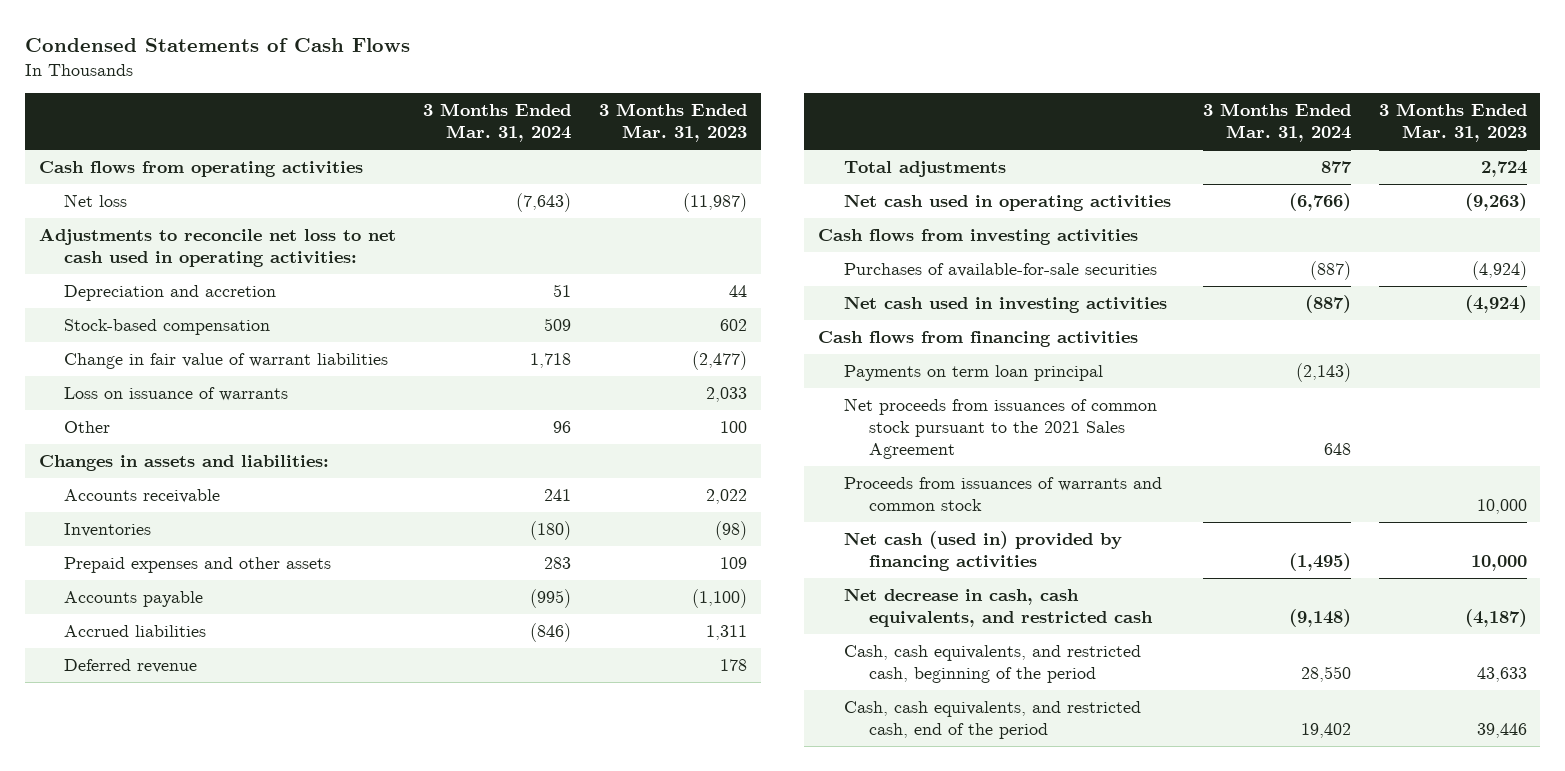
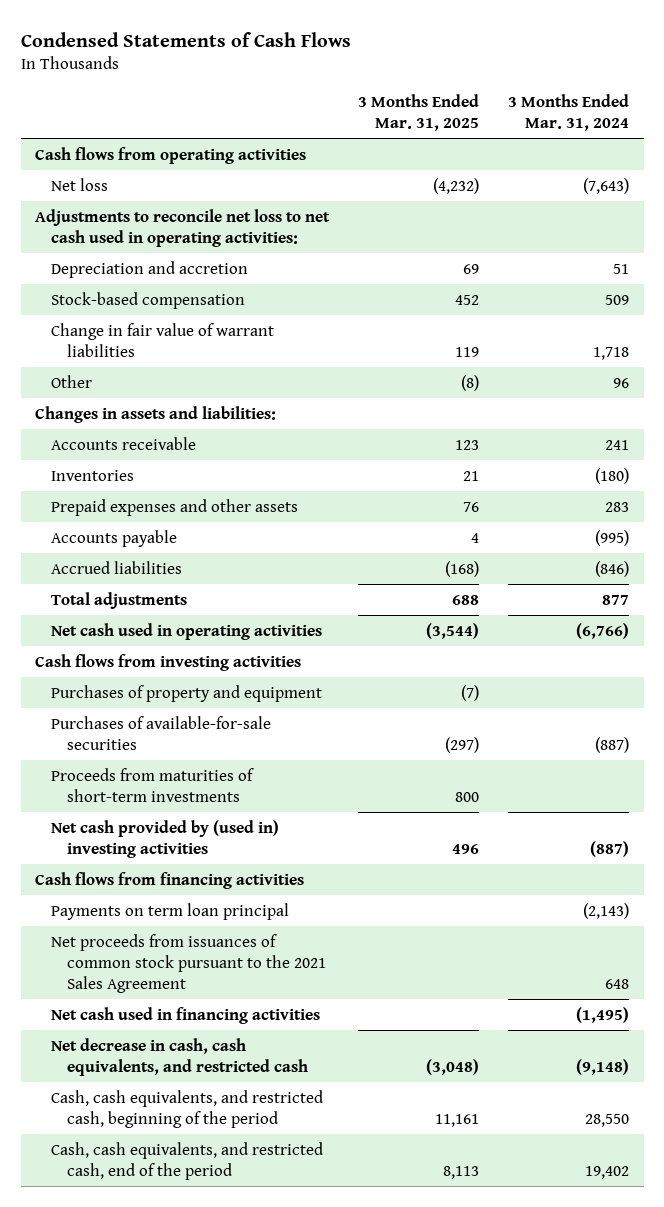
- | 3 Months Ended Mar. 31, 2024 | 3 Months Ended Mar. 31, 2023
+ | 3 Months Ended Mar. 31, 2025 | 3 Months Ended Mar. 31, 2024
- Loss on issuance of warrants | | 2,033
- Deferred revenue | | 178
+ Purchases of property and equipment | (7) |
- Net cash used in investing activities | (887) | (4,924)
+ Proceeds from maturities of short-term investments | 800 |
+ Net cash provided by (used in) investing activities | 496 | (887)
- Proceeds from issuances of warrants and common stock | | 10,000
- Net cash (used in) provided by financing activities | (1,495) | 10,000
+ Net cash used in financing activities | | (1,495)

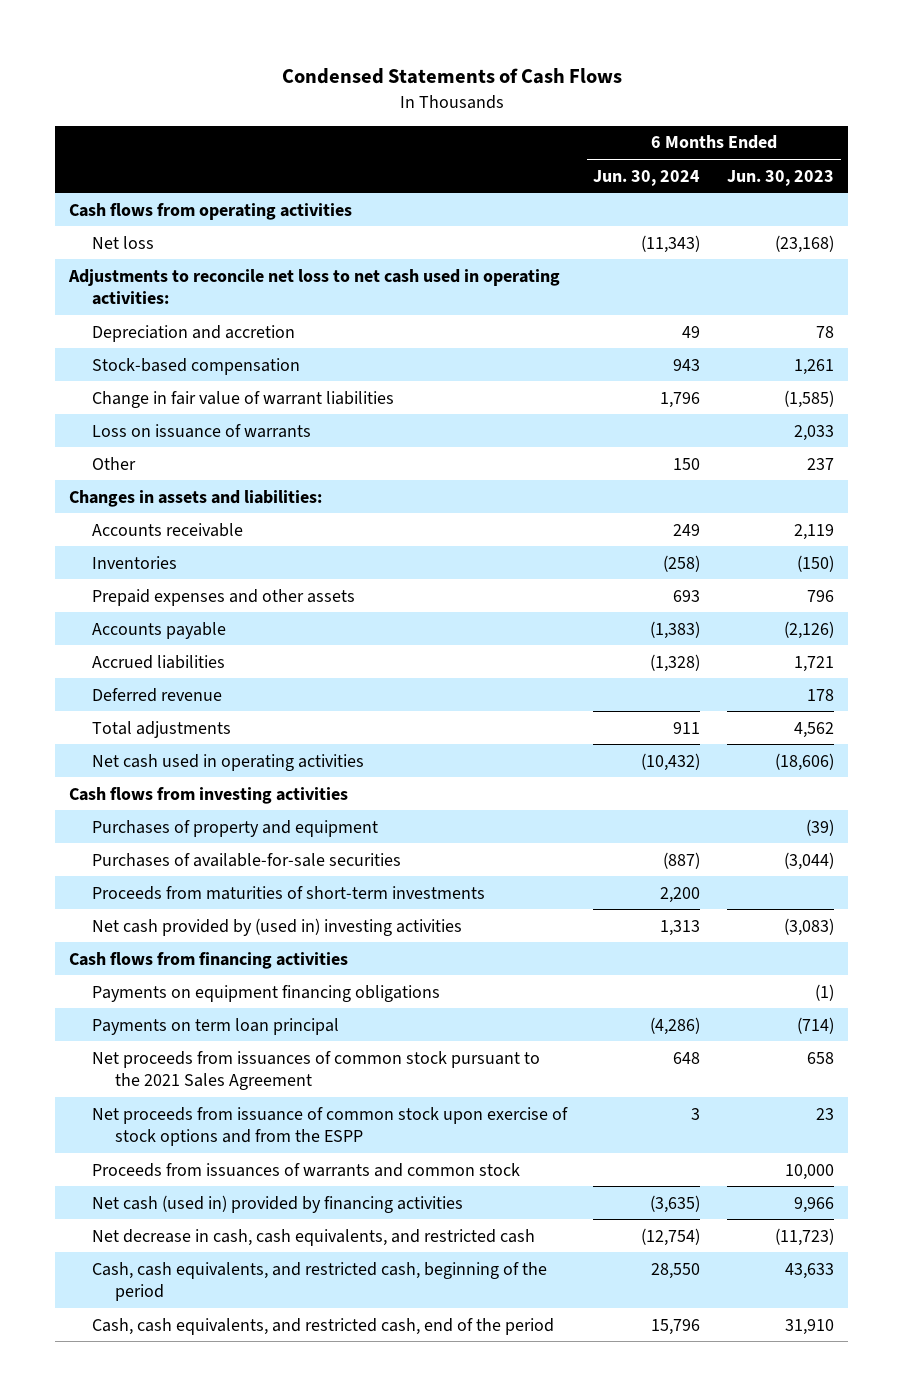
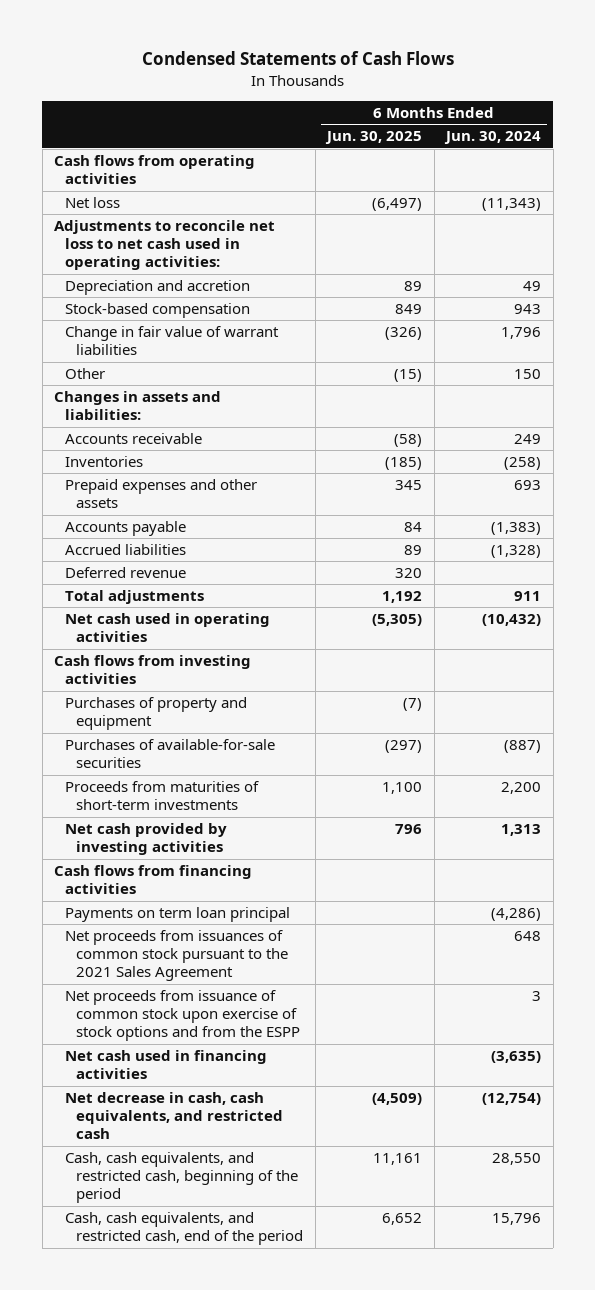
- | 6 Months Ended Jun. 30, 2024 | 6 Months Ended Jun. 30, 2023
+ | 6 Months Ended Jun. 30, 2025 | 6 Months Ended Jun. 30, 2024
- Loss on issuance of warrants | | 2,033
- Net cash provided by (used in) investing activities | 1,313 | (3,083)
+ Net cash provided by investing activities | 796 | 1,313
- Payments on equipment financing obligations | | (1)
- Proceeds from issuances of warrants and common stock | | 10,000
- Net cash (used in) provided by financing activities | (3,635) | 9,966
+ Net cash used in financing activities | | (3,635)

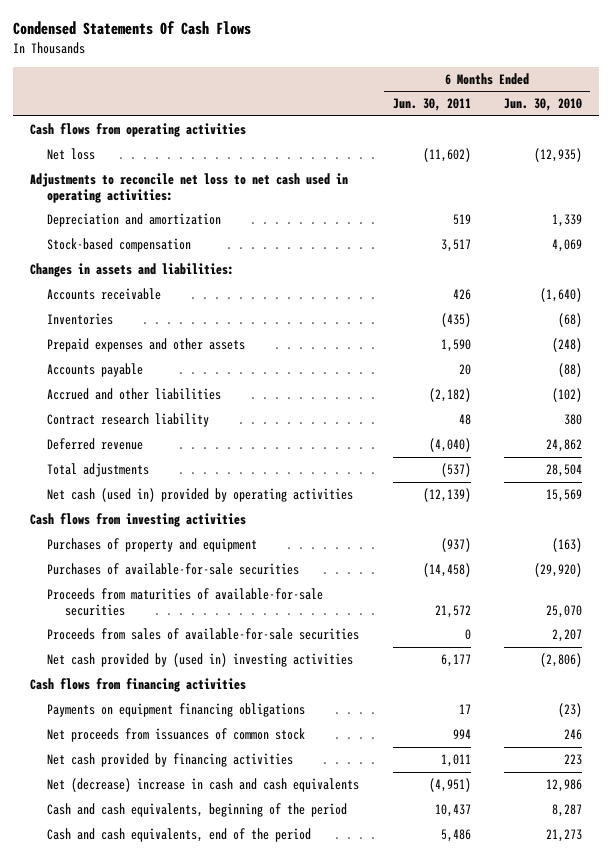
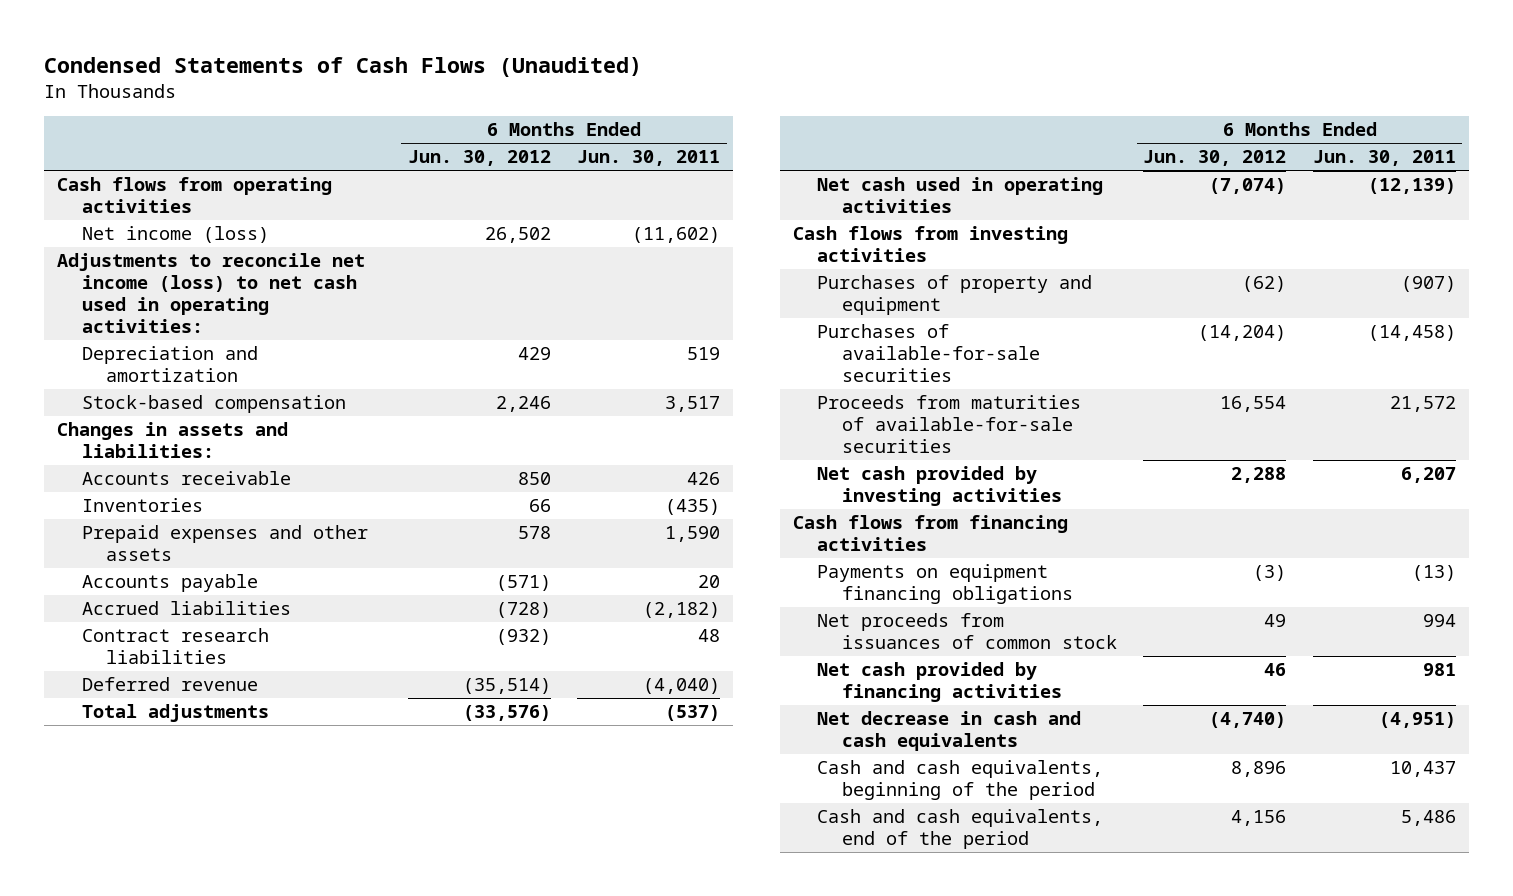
- Condensed Statements Of Cash Flows
+ Condensed Statements of Cash Flows (Unaudited)
- | 6 Months Ended Jun. 30, 2011 | 6 Months Ended Jun. 30, 2010
+ | 6 Months Ended Jun. 30, 2012 | 6 Months Ended Jun. 30, 2011
- Net loss | (11,602) | (12,935)
- Adjustments to reconcile net loss to net cash used in operating activities:
+ Net income (loss) | 26,502 | (11,602)
+ Adjustments to reconcile net income (loss) to net cash used in operating activities:
- Accrued and other liabilities | (2,182) | (102)
- Contract research liability | 48 | 380
+ Accrued liabilities | (728) | (2,182)
+ Contract research liabilities | (932) | 48
- Net cash (used in) provided by operating activities | (12,139) | 15,569
+ Net cash used in operating activities | (7,074) | (12,139)
- Purchases of property and equipment | (937) | (163)
+ Purchases of property and equipment | (62) | (907)
- Proceeds from sales of available-for-sale securities | 0 | 2,207
- Net cash provided by (used in) investing activities | 6,177 | (2,806)
+ Net cash provided by investing activities | 2,288 | 6,207
- Payments on equipment financing obligations | 17 | (23)
+ Payments on equipment financing obligations | (3) | (13)
- Net cash provided by financing activities | 1,011 | 223
- Net (decrease) increase in cash and cash equivalents | (4,951) | 12,986
+ Net cash provided by financing activities | 46 | 981
+ Net decrease in cash and cash equivalents | (4,740) | (4,951)

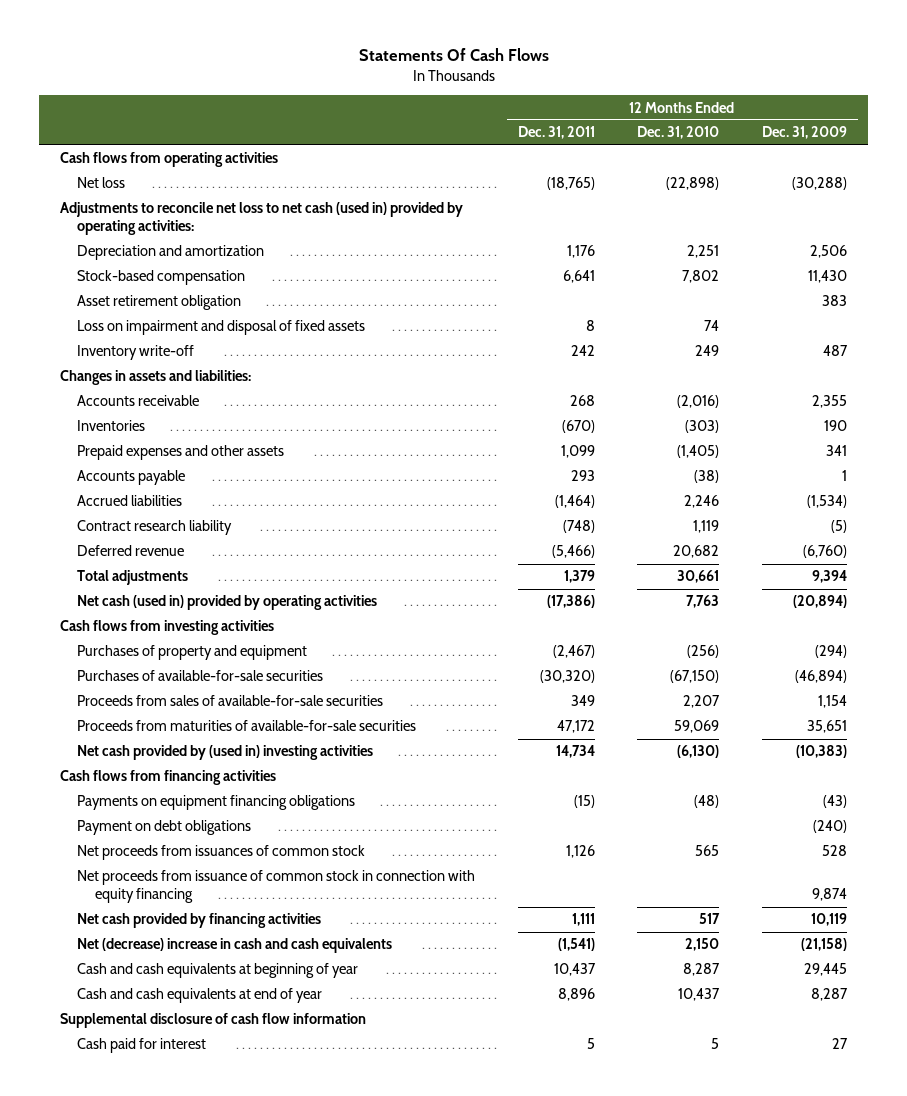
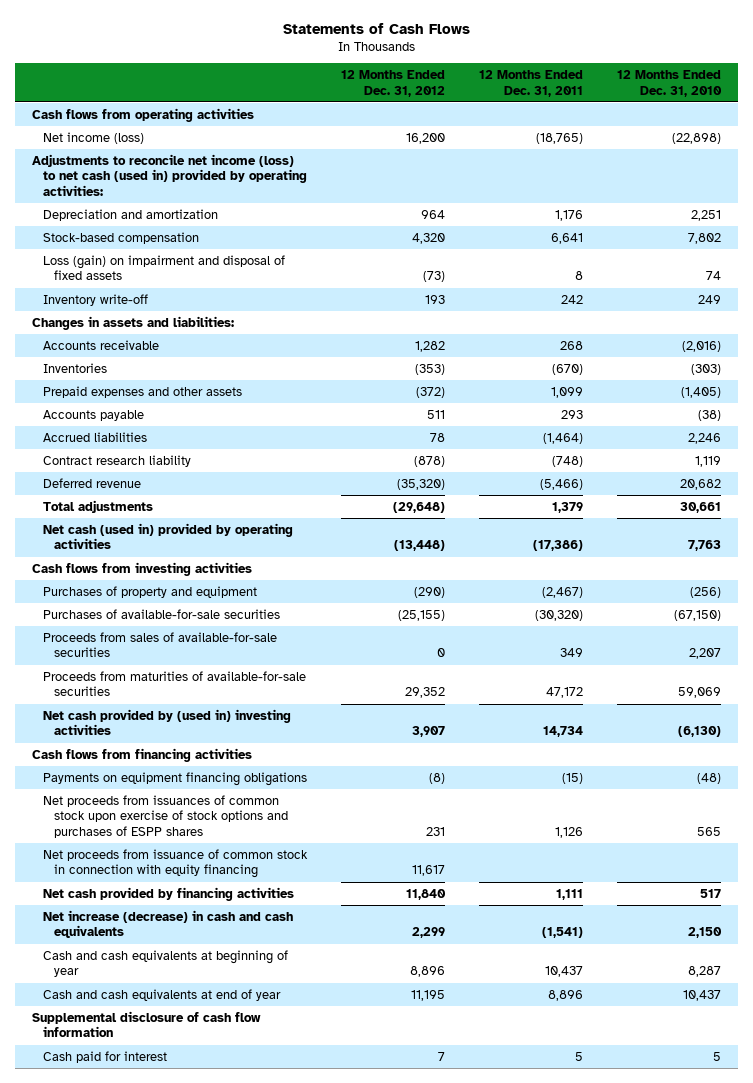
- Statements Of Cash Flows
+ Statements of Cash Flows
- | 12 Months Ended Dec. 31, 2011 | 12 Months Ended Dec. 31, 2010 | 12 Months Ended Dec. 31, 2009
+ | 12 Months Ended Dec. 31, 2012 | 12 Months Ended Dec. 31, 2011 | 12 Months Ended Dec. 31, 2010
- Net loss | (18,765) | (22,898) | (30,288)
- Adjustments to reconcile net loss to net cash (used in) provided by operating activities:
+ Net income (loss) | 16,200 | (18,765) | (22,898)
+ Adjustments to reconcile net income (loss) to net cash (used in) provided by operating activities:
- Asset retirement obligation | | | 383
- Loss on impairment and disposal of fixed assets | 8 | 74 |
+ Loss (gain) on impairment and disposal of fixed assets | (73) | 8 | 74
- Payment on debt obligations | | | (240)
- Net proceeds from issuances of common stock | 1,126 | 565 | 528
+ Net proceeds from issuances of common stock upon exercise of stock options and purchases of ESPP shares | 231 | 1,126 | 565
- Net (decrease) increase in cash and cash equivalents | (1,541) | 2,150 | (21,158)
+ Net increase (decrease) in cash and cash equivalents | 2,299 | (1,541) | 2,150

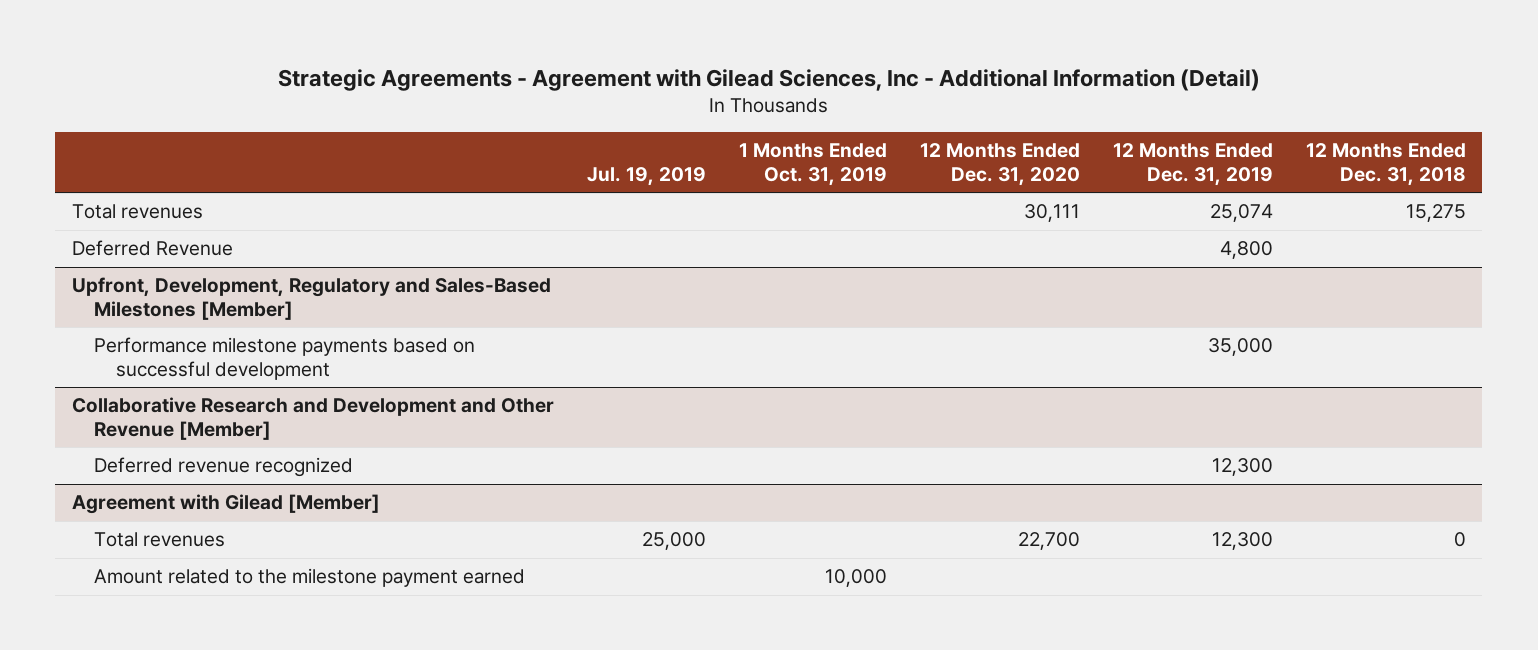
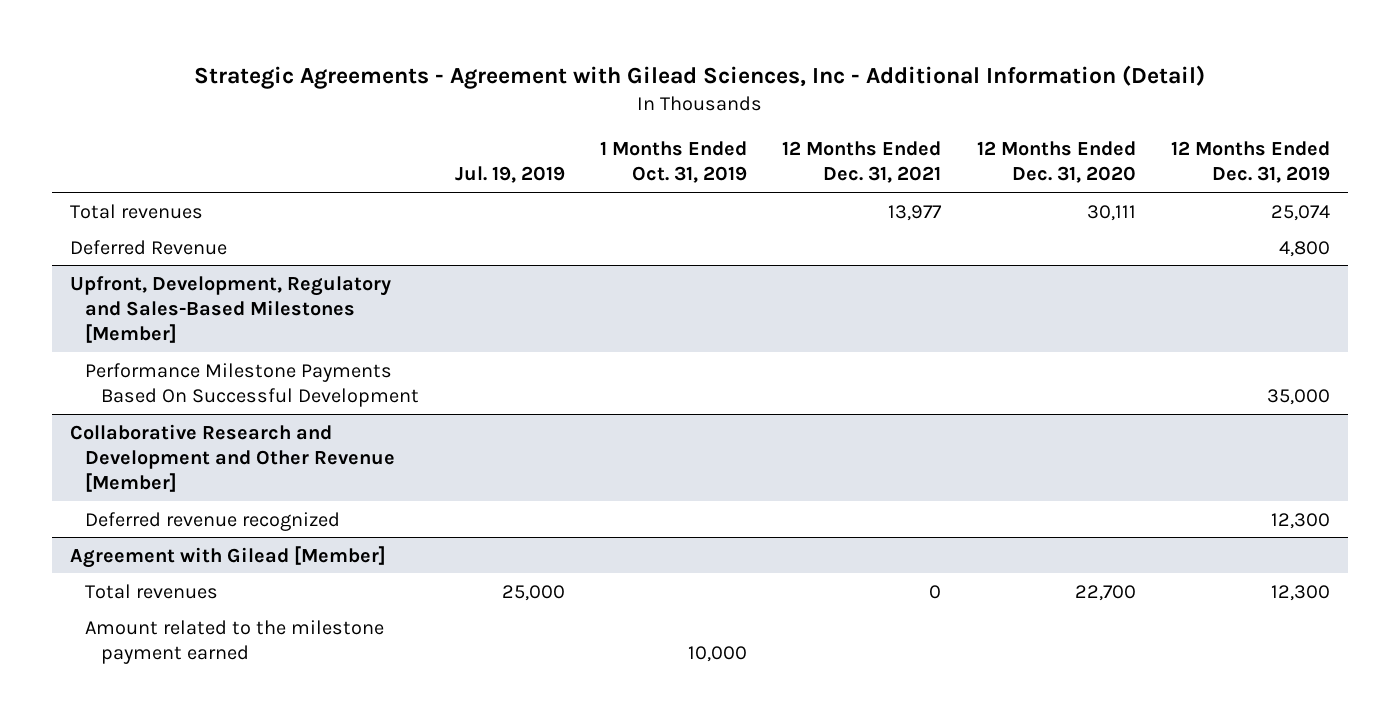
- | Jul. 19, 2019 | 1 Months Ended Oct. 31, 2019 | 12 Months Ended Dec. 31, 2020 | 12 Months Ended Dec. 31, 2019 | 12 Months Ended Dec. 31, 2018
+ | Jul. 19, 2019 | 1 Months Ended Oct. 31, 2019 | 12 Months Ended Dec. 31, 2021 | 12 Months Ended Dec. 31, 2020 | 12 Months Ended Dec. 31, 2019
@ Upfront, Development, Regulatory and Sales-Based Milestones [Member]
- Performance milestone payments based on successful development | | | | 35,000 |
+ Performance Milestone Payments Based On Successful Development | | | | | 35,000

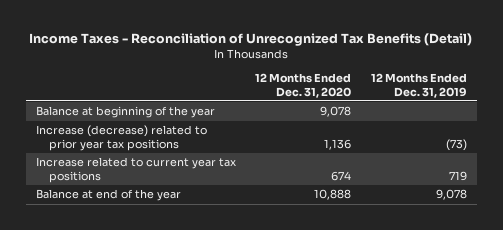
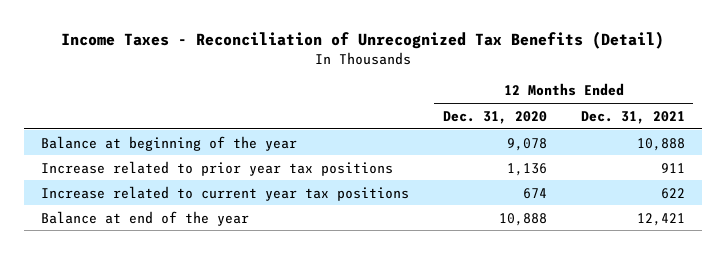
- | 12 Months Ended Dec. 31, 2020 | 12 Months Ended Dec. 31, 2019
+ | 12 Months Ended Dec. 31, 2020 | 12 Months Ended Dec. 31, 2021
- Increase (decrease) related to prior year tax positions | 1,136 | (73)
+ Increase related to prior year tax positions | 1,136 | 911

